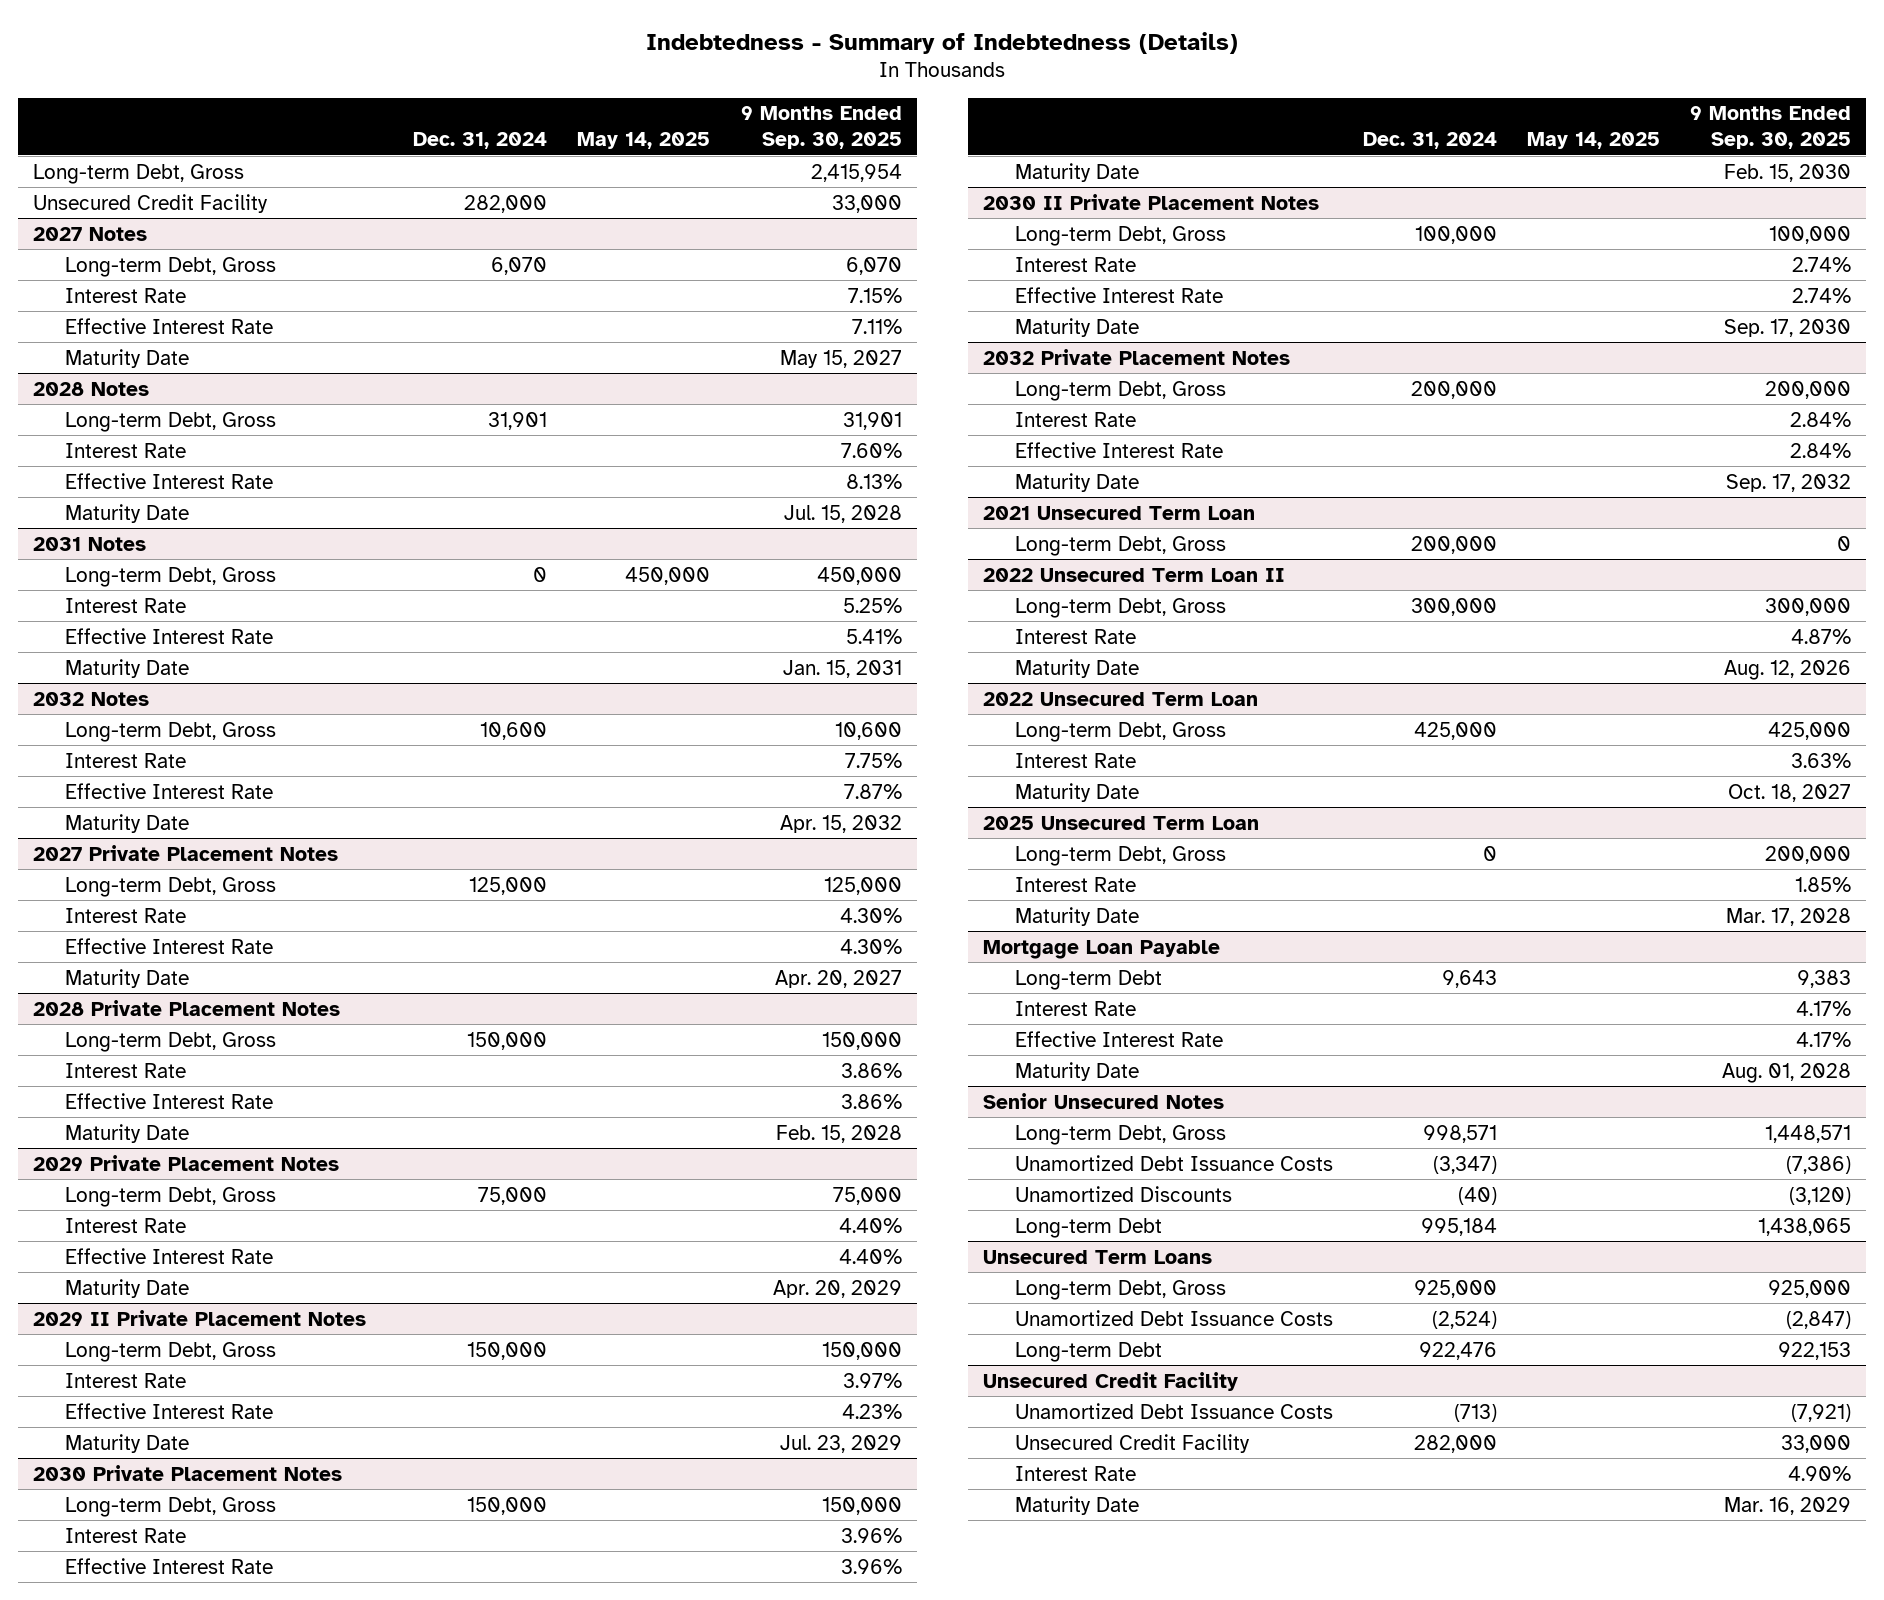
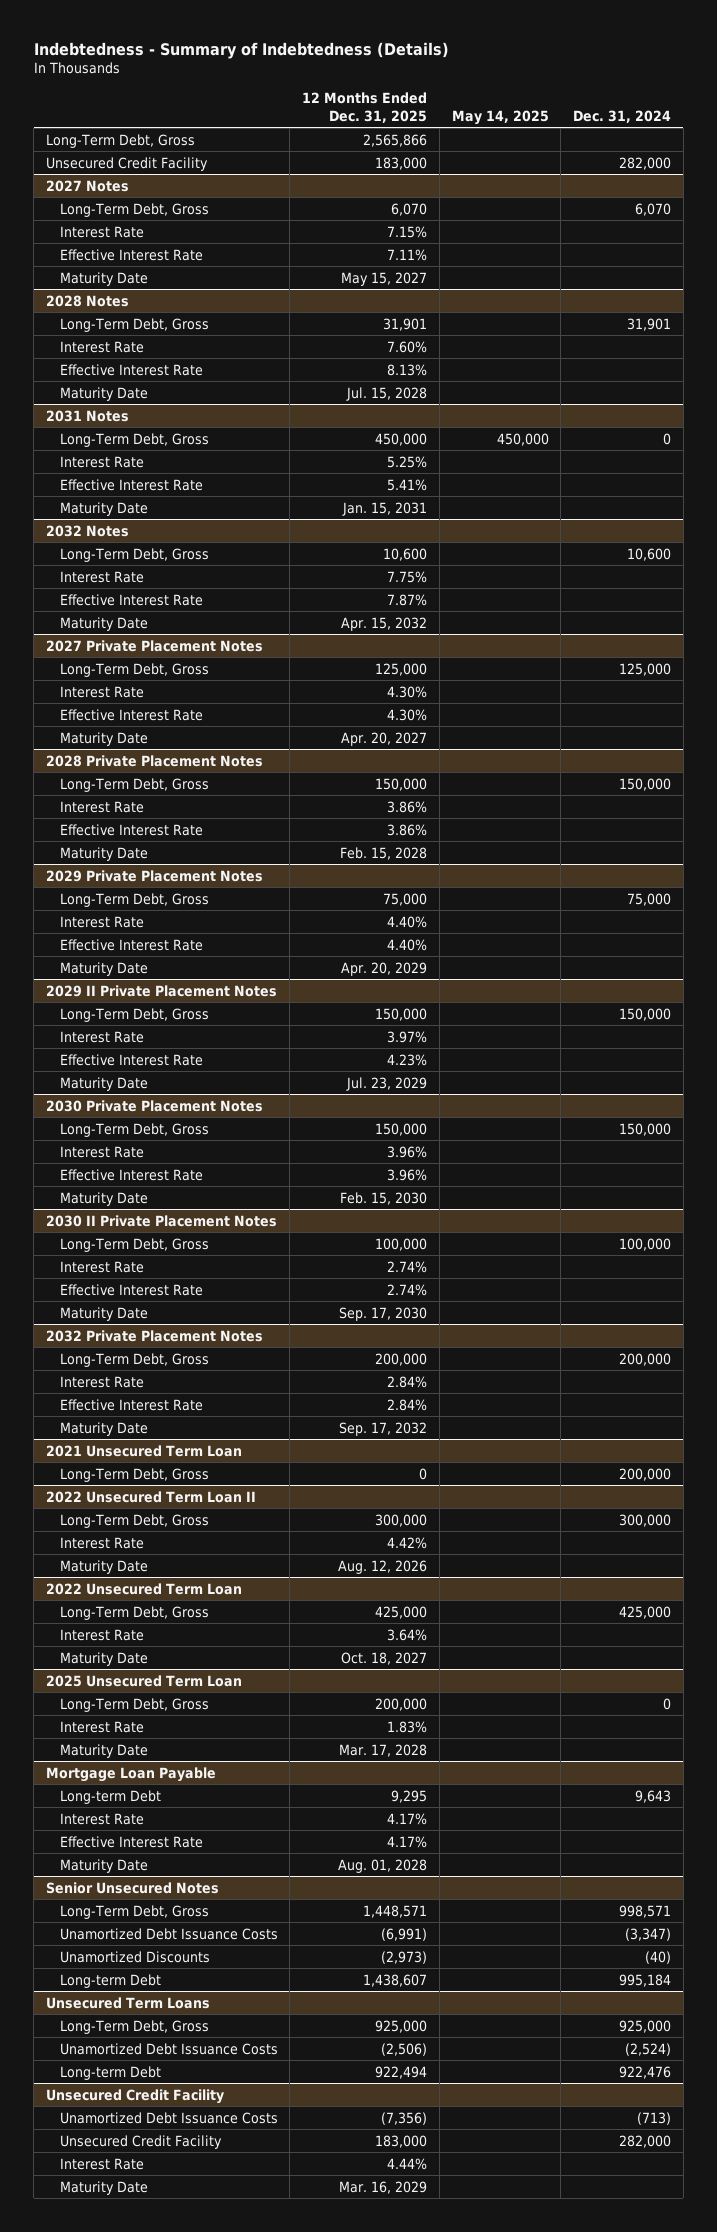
- | Dec. 31, 2024 | May 14, 2025 | 9 Months Ended Sep. 30, 2025
+ | 12 Months Ended Dec. 31, 2025 | May 14, 2025 | Dec. 31, 2024
- Long-term Debt, Gross | | | 2,415,954
+ Long-Term Debt, Gross | 2,565,866 | |
@ 2027 Notes
- Long-term Debt, Gross | 6,070 | | 6,070
+ Long-Term Debt, Gross | 6,070 | | 6,070
@ 2028 Notes
- Long-term Debt, Gross | 31,901 | | 31,901
+ Long-Term Debt, Gross | 31,901 | | 31,901
@ 2031 Notes
- Long-term Debt, Gross | 0 | 450,000 | 450,000
+ Long-Term Debt, Gross | 450,000 | 450,000 | 0
@ 2032 Notes
- Long-term Debt, Gross | 10,600 | | 10,600
+ Long-Term Debt, Gross | 10,600 | | 10,600
@ 2027 Private Placement Notes
- Long-term Debt, Gross | 125,000 | | 125,000
+ Long-Term Debt, Gross | 125,000 | | 125,000
@ 2028 Private Placement Notes
- Long-term Debt, Gross | 150,000 | | 150,000
+ Long-Term Debt, Gross | 150,000 | | 150,000
@ 2029 Private Placement Notes
- Long-term Debt, Gross | 75,000 | | 75,000
+ Long-Term Debt, Gross | 75,000 | | 75,000
@ 2029 II Private Placement Notes
- Long-term Debt, Gross | 150,000 | | 150,000
+ Long-Term Debt, Gross | 150,000 | | 150,000
@ 2030 Private Placement Notes
- Long-term Debt, Gross | 150,000 | | 150,000
+ Long-Term Debt, Gross | 150,000 | | 150,000
@ 2030 II Private Placement Notes
- Long-term Debt, Gross | 100,000 | | 100,000
+ Long-Term Debt, Gross | 100,000 | | 100,000
@ 2032 Private Placement Notes
- Long-term Debt, Gross | 200,000 | | 200,000
+ Long-Term Debt, Gross | 200,000 | | 200,000
@ 2021 Unsecured Term Loan
- Long-term Debt, Gross | 200,000 | | 0
+ Long-Term Debt, Gross | 0 | | 200,000
@ 2022 Unsecured Term Loan II
- Long-term Debt, Gross | 300,000 | | 300,000
+ Long-Term Debt, Gross | 300,000 | | 300,000
@ 2022 Unsecured Term Loan
- Long-term Debt, Gross | 425,000 | | 425,000
+ Long-Term Debt, Gross | 425,000 | | 425,000
@ 2025 Unsecured Term Loan
- Long-term Debt, Gross | 0 | | 200,000
+ Long-Term Debt, Gross | 200,000 | | 0
@ Senior Unsecured Notes
- Long-term Debt, Gross | 998,571 | | 1,448,571
+ Long-Term Debt, Gross | 1,448,571 | | 998,571
@ Unsecured Term Loans
- Long-term Debt, Gross | 925,000 | | 925,000
+ Long-Term Debt, Gross | 925,000 | | 925,000

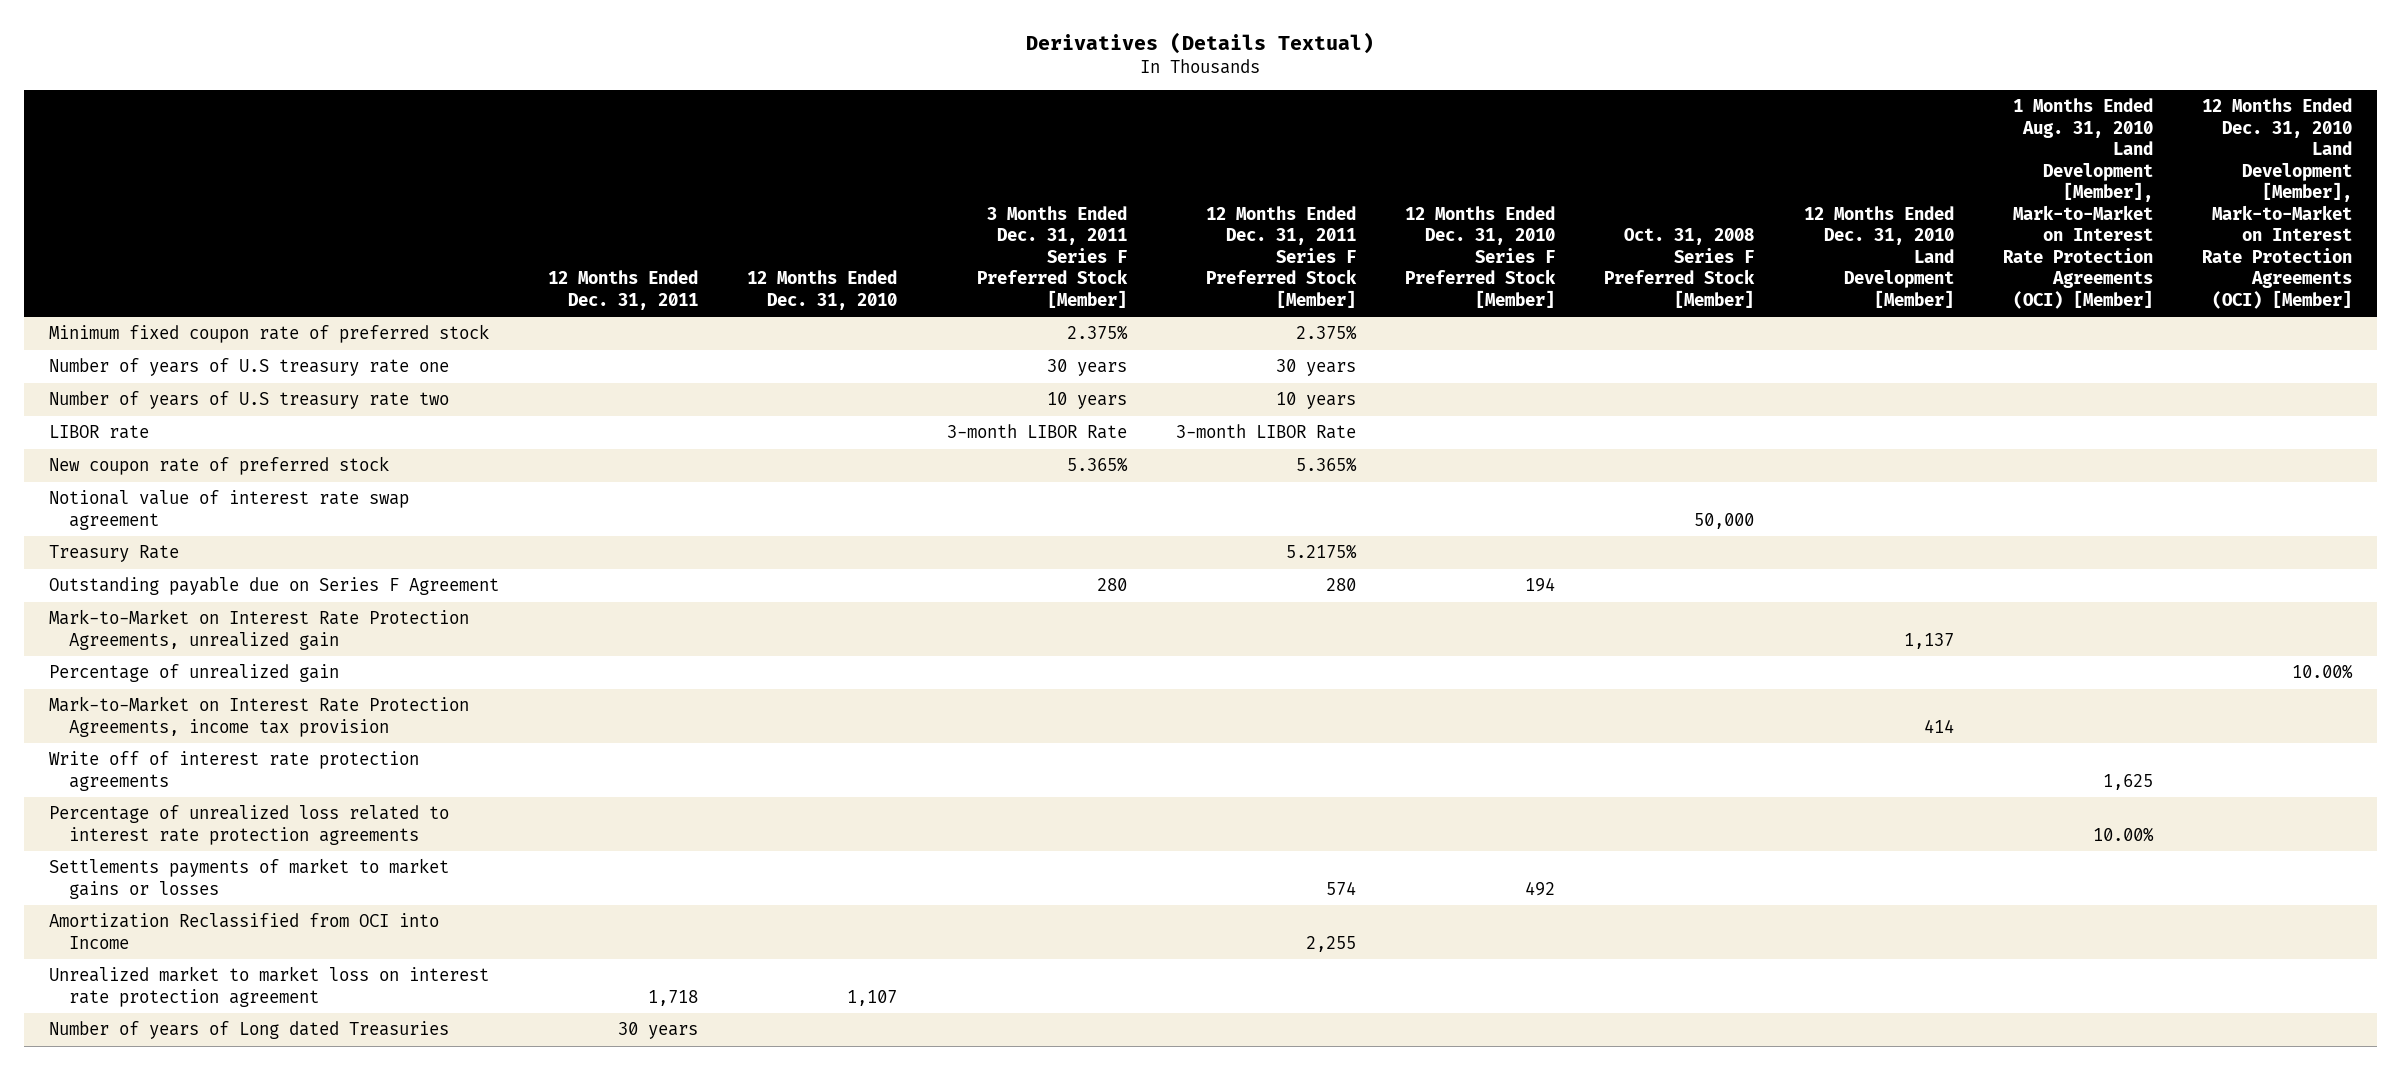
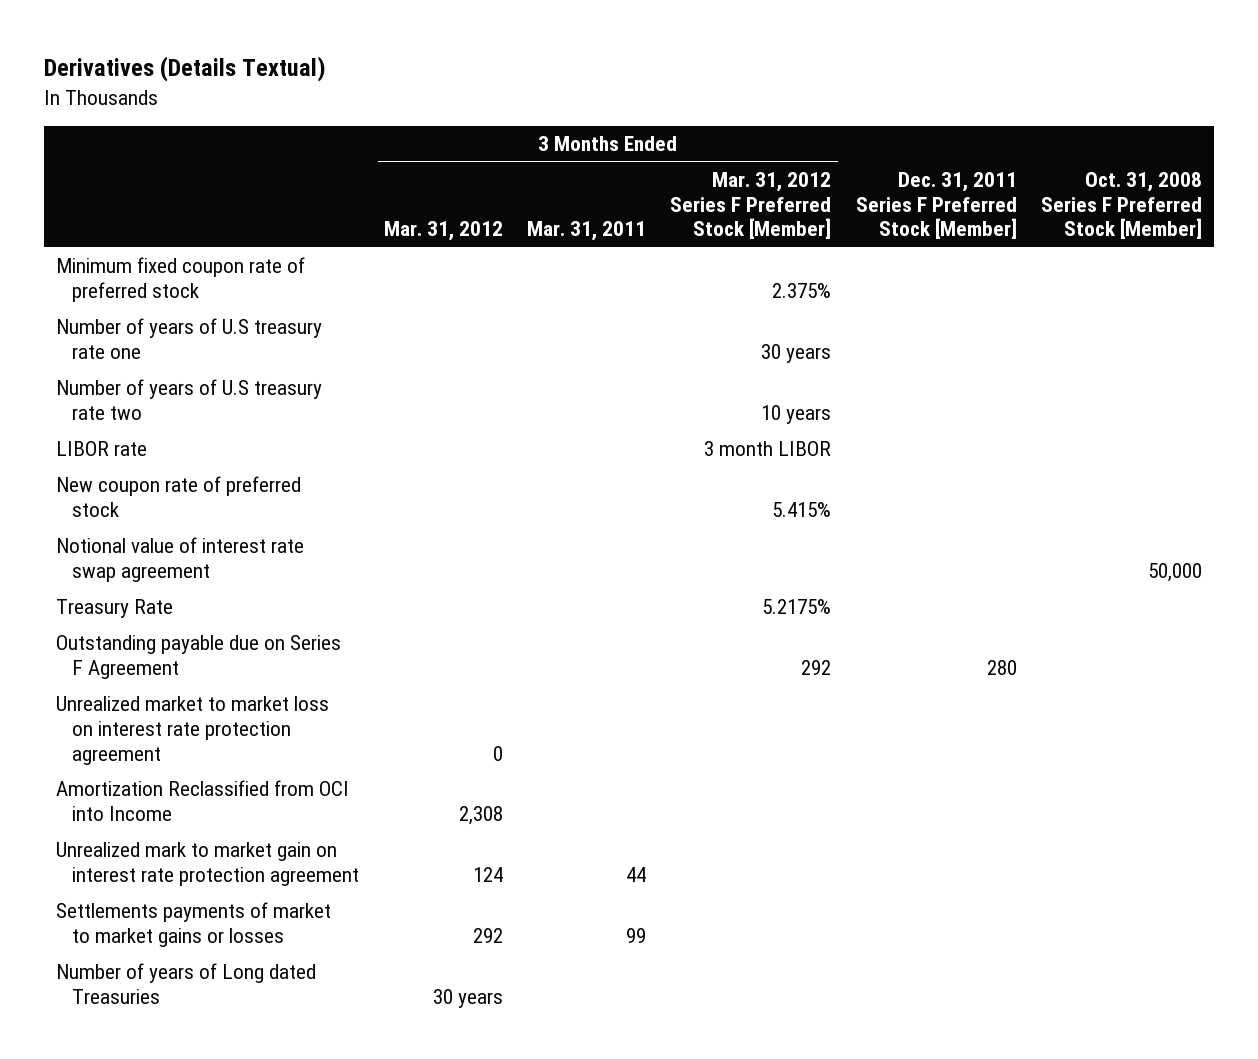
- | 12 Months Ended Dec. 31, 2011 | 12 Months Ended Dec. 31, 2010 | 3 Months Ended Dec. 31, 2011 Series F Preferred Stock [Member] | 12 Months Ended Dec. 31, 2011 Series F Preferred Stock [Member] | 12 Months Ended Dec. 31, 2010 Series F Preferred Stock [Member] | Oct. 31, 2008 Series F Preferred Stock [Member] | 12 Months Ended Dec. 31, 2010 Land Development [Member] | 1 Months Ended Aug. 31, 2010 Land Development [Member], Mark-to-Market on Interest Rate Protection Agreements (OCI) [Member] | 12 Months Ended Dec. 31, 2010 Land Development [Member], Mark-to-Market on Interest Rate Protection Agreements (OCI) [Member]
+ | 3 Months Ended Mar. 31, 2012 | 3 Months Ended Mar. 31, 2011 | 3 Months Ended Mar. 31, 2012 Series F Preferred Stock [Member] | Dec. 31, 2011 Series F Preferred Stock [Member] | Oct. 31, 2008 Series F Preferred Stock [Member]
- Mark-to-Market on Interest Rate Protection Agreements, unrealized gain | | | | | | | 1,137 | |
- Percentage of unrealized gain | | | | | | | | | 10.00%
- Mark-to-Market on Interest Rate Protection Agreements, income tax provision | | | | | | | 414 | |
- Write off of interest rate protection agreements | | | | | | | | 1,625 |
- Percentage of unrealized loss related to interest rate protection agreements | | | | | | | | 10.00% |
moved down: Amortization Reclassified from OCI into Income | 2,308 | | | |
+ Unrealized mark to market gain on interest rate protection agreement | 124 | 44 | | |
moved down: Settlements payments of market to market gains or losses | 292 | 99 | | |

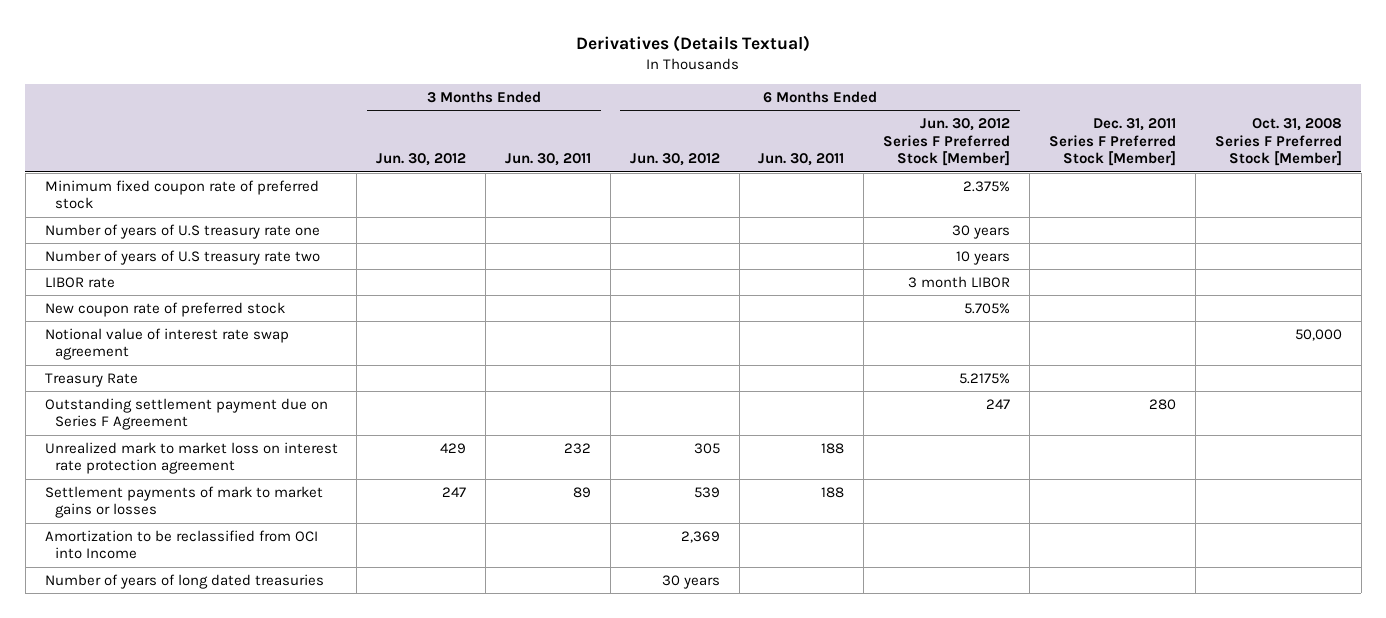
- | 3 Months Ended Mar. 31, 2012 | 3 Months Ended Mar. 31, 2011 | 3 Months Ended Mar. 31, 2012 Series F Preferred Stock [Member] | Dec. 31, 2011 Series F Preferred Stock [Member] | Oct. 31, 2008 Series F Preferred Stock [Member]
+ | 3 Months Ended Jun. 30, 2012 | 3 Months Ended Jun. 30, 2011 | 6 Months Ended Jun. 30, 2012 | 6 Months Ended Jun. 30, 2011 | 6 Months Ended Jun. 30, 2012 Series F Preferred Stock [Member] | Dec. 31, 2011 Series F Preferred Stock [Member] | Oct. 31, 2008 Series F Preferred Stock [Member]
- Outstanding payable due on Series F Agreement | | | 292 | 280 |
- Unrealized market to market loss on interest rate protection agreement | 0 | | | |
- Amortization Reclassified from OCI into Income | 2,308 | | | |
- Unrealized mark to market gain on interest rate protection agreement | 124 | 44 | | |
- Settlements payments of market to market gains or losses | 292 | 99 | | |
- Number of years of Long dated Treasuries | 30 years | | | |
+ Outstanding settlement payment due on Series F Agreement | | | | | 247 | 280 |
+ Unrealized mark to market loss on interest rate protection agreement | 429 | 232 | 305 | 188 | | |
+ Settlement payments of mark to market gains or losses | 247 | 89 | 539 | 188 | | |
+ Amortization to be reclassified from OCI into Income | | | 2,369 | | | |
+ Number of years of long dated treasuries | | | 30 years | | | |

